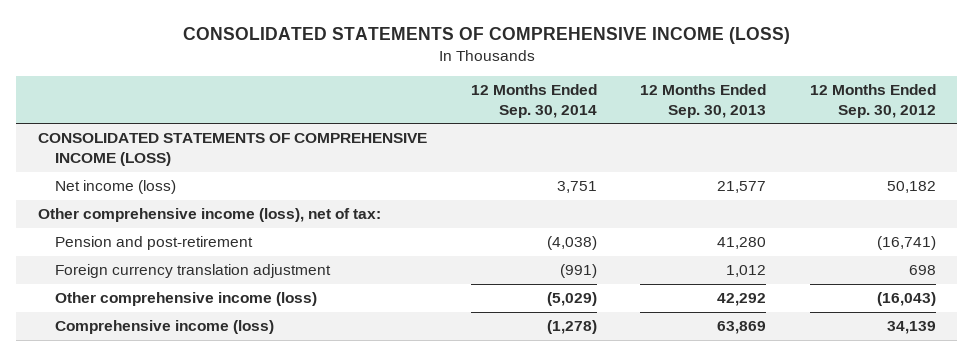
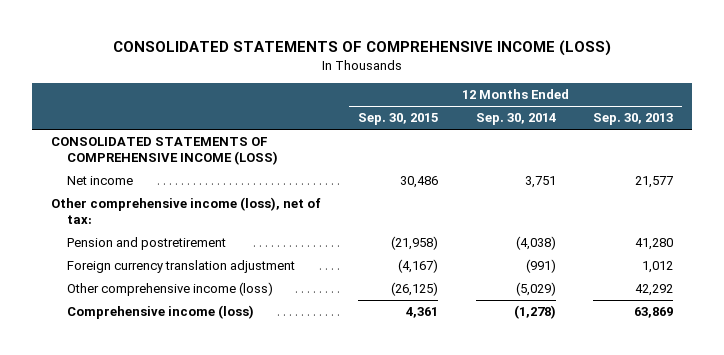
- | 12 Months Ended Sep. 30, 2014 | 12 Months Ended Sep. 30, 2013 | 12 Months Ended Sep. 30, 2012
+ | 12 Months Ended Sep. 30, 2015 | 12 Months Ended Sep. 30, 2014 | 12 Months Ended Sep. 30, 2013
- Net income (loss) | 3,751 | 21,577 | 50,182
+ Net income | 30,486 | 3,751 | 21,577
- Pension and post-retirement | (4,038) | 41,280 | (16,741)
+ Pension and postretirement | (21,958) | (4,038) | 41,280

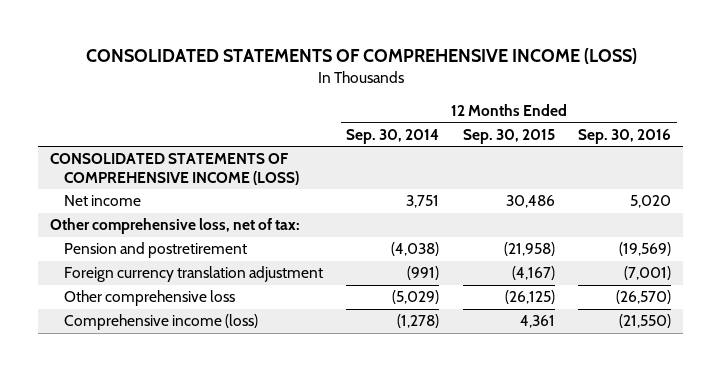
- | 12 Months Ended Sep. 30, 2015 | 12 Months Ended Sep. 30, 2014 | 12 Months Ended Sep. 30, 2013
+ | 12 Months Ended Sep. 30, 2014 | 12 Months Ended Sep. 30, 2015 | 12 Months Ended Sep. 30, 2016
- Other comprehensive income (loss), net of tax:
+ Other comprehensive loss, net of tax:
- Other comprehensive income (loss) | (26,125) | (5,029) | 42,292
+ Other comprehensive loss | (5,029) | (26,125) | (26,570)

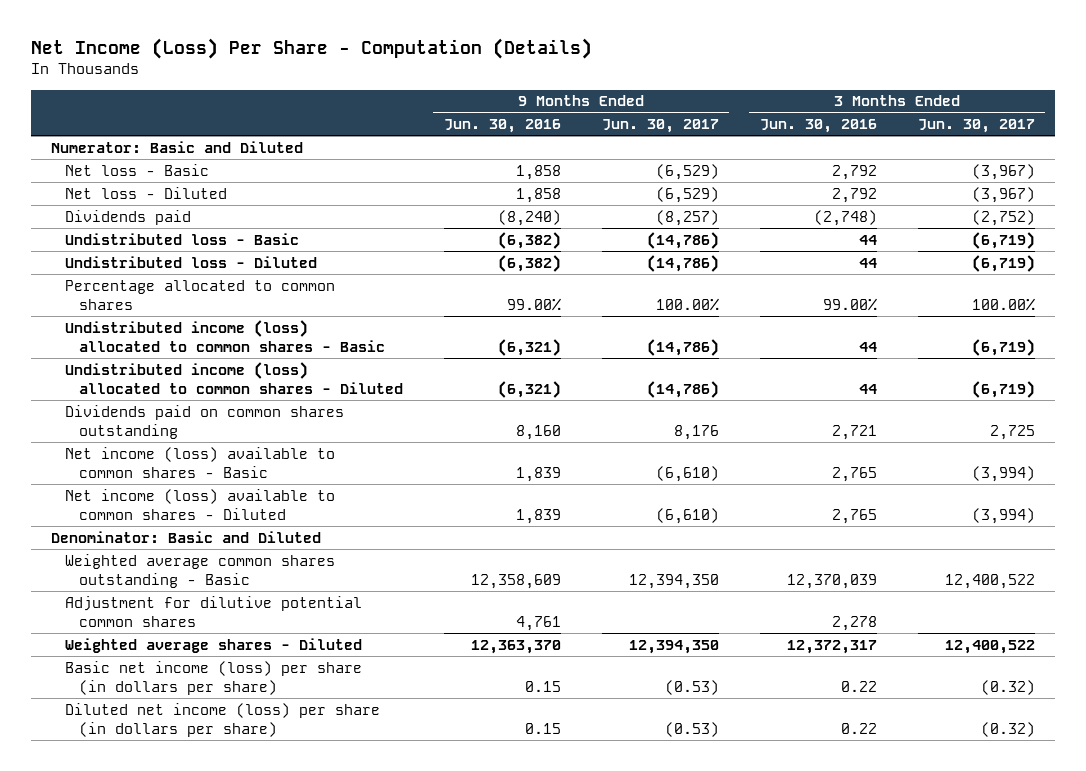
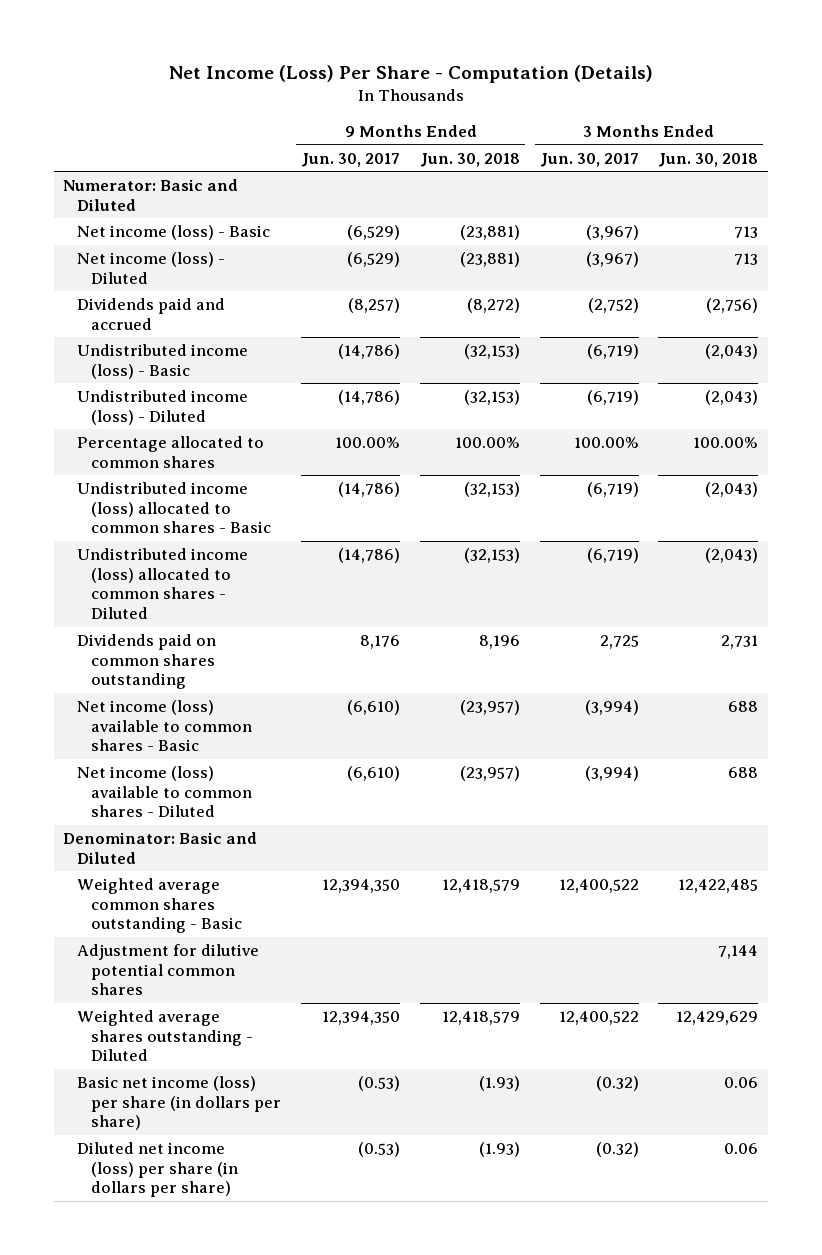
- | 9 Months Ended Jun. 30, 2016 | 9 Months Ended Jun. 30, 2017 | 3 Months Ended Jun. 30, 2016 | 3 Months Ended Jun. 30, 2017
+ | 9 Months Ended Jun. 30, 2017 | 9 Months Ended Jun. 30, 2018 | 3 Months Ended Jun. 30, 2017 | 3 Months Ended Jun. 30, 2018
- Net loss - Basic | 1,858 | (6,529) | 2,792 | (3,967)
- Net loss - Diluted | 1,858 | (6,529) | 2,792 | (3,967)
- Dividends paid | (8,240) | (8,257) | (2,748) | (2,752)
- Undistributed loss - Basic | (6,382) | (14,786) | 44 | (6,719)
- Undistributed loss - Diluted | (6,382) | (14,786) | 44 | (6,719)
+ Net income (loss) - Basic | (6,529) | (23,881) | (3,967) | 713
+ Net income (loss) - Diluted | (6,529) | (23,881) | (3,967) | 713
+ Dividends paid and accrued | (8,257) | (8,272) | (2,752) | (2,756)
+ Undistributed income (loss) - Basic | (14,786) | (32,153) | (6,719) | (2,043)
+ Undistributed income (loss) - Diluted | (14,786) | (32,153) | (6,719) | (2,043)
- Weighted average shares - Diluted | 12,363,370 | 12,394,350 | 12,372,317 | 12,400,522
+ Weighted average shares outstanding - Diluted | 12,394,350 | 12,418,579 | 12,400,522 | 12,429,629

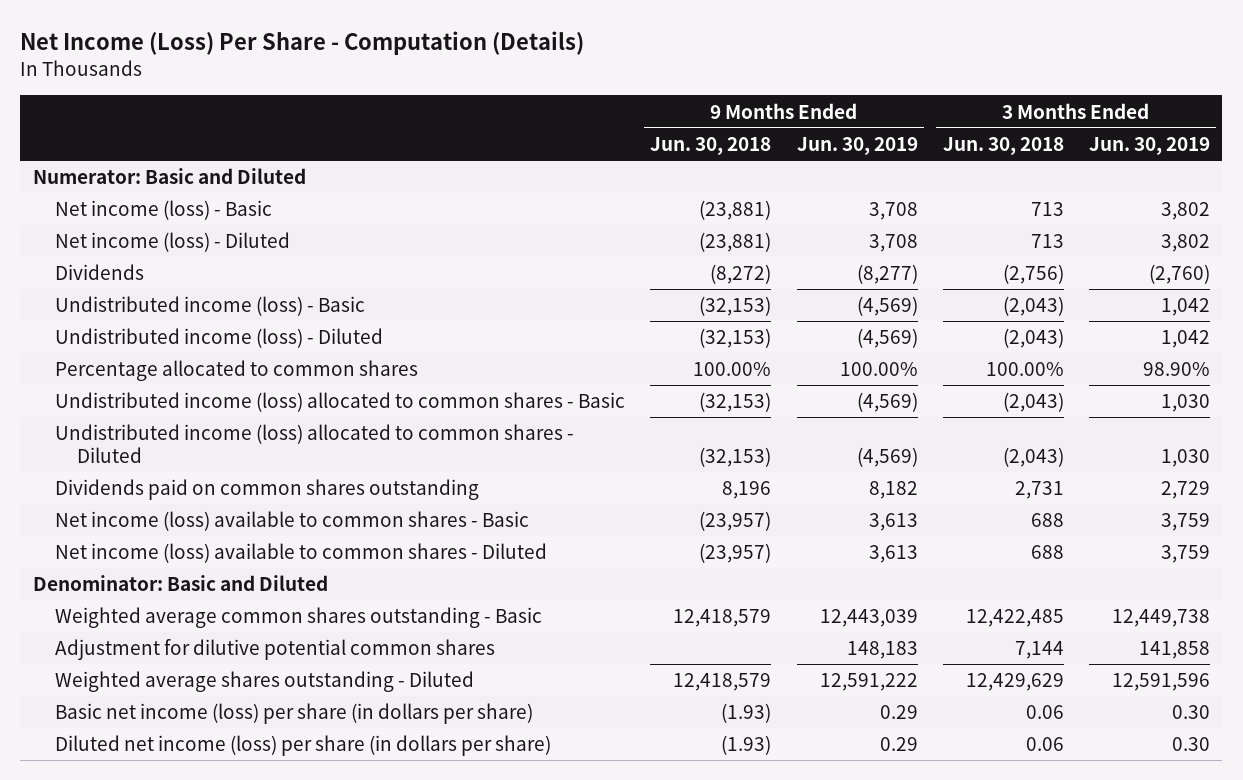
- | 9 Months Ended Jun. 30, 2017 | 9 Months Ended Jun. 30, 2018 | 3 Months Ended Jun. 30, 2017 | 3 Months Ended Jun. 30, 2018
+ | 9 Months Ended Jun. 30, 2018 | 9 Months Ended Jun. 30, 2019 | 3 Months Ended Jun. 30, 2018 | 3 Months Ended Jun. 30, 2019
- Dividends paid and accrued | (8,257) | (8,272) | (2,752) | (2,756)
+ Dividends | (8,272) | (8,277) | (2,756) | (2,760)

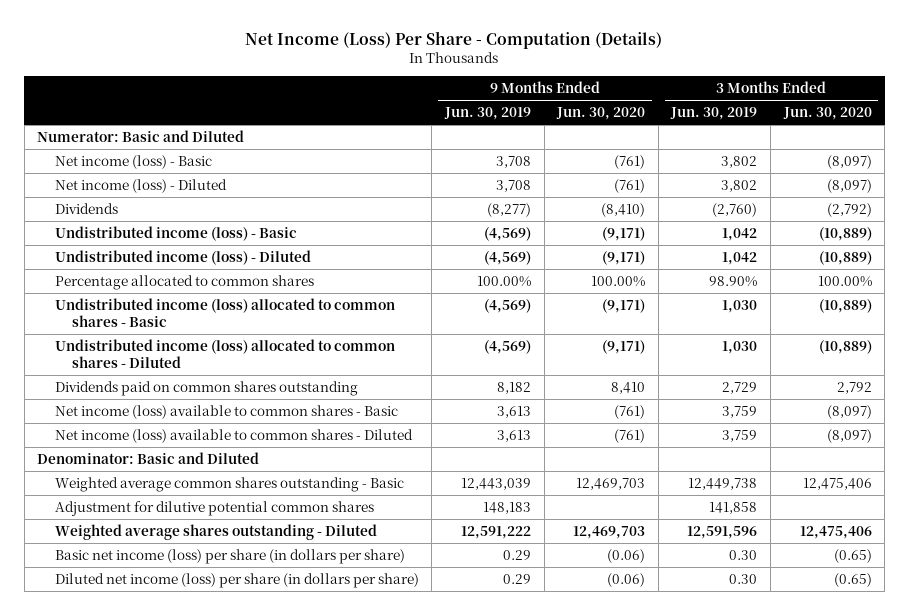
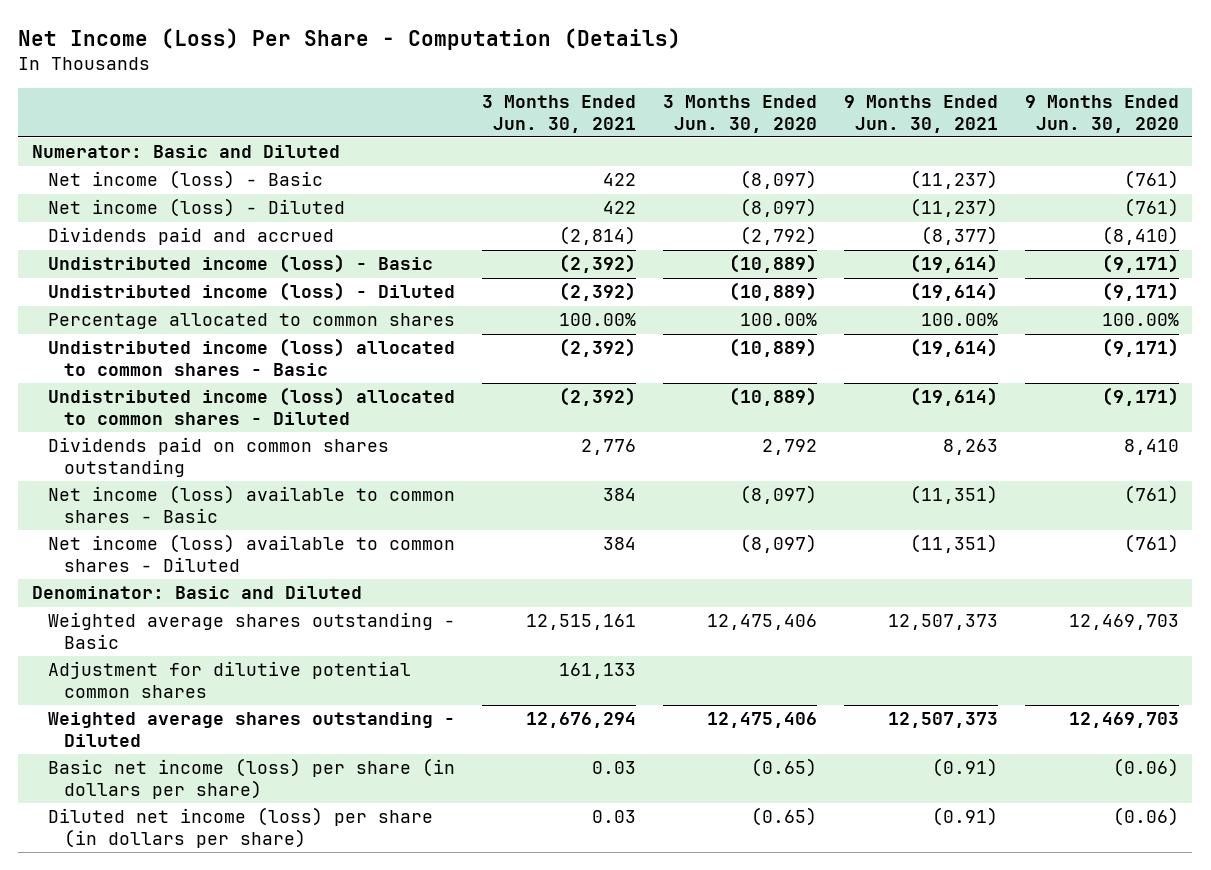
- | 9 Months Ended Jun. 30, 2019 | 9 Months Ended Jun. 30, 2020 | 3 Months Ended Jun. 30, 2019 | 3 Months Ended Jun. 30, 2020
+ | 3 Months Ended Jun. 30, 2021 | 3 Months Ended Jun. 30, 2020 | 9 Months Ended Jun. 30, 2021 | 9 Months Ended Jun. 30, 2020
- Dividends | (8,277) | (8,410) | (2,760) | (2,792)
+ Dividends paid and accrued | (2,814) | (2,792) | (8,377) | (8,410)
- Weighted average common shares outstanding - Basic | 12,443,039 | 12,469,703 | 12,449,738 | 12,475,406
+ Weighted average shares outstanding - Basic | 12,515,161 | 12,475,406 | 12,507,373 | 12,469,703

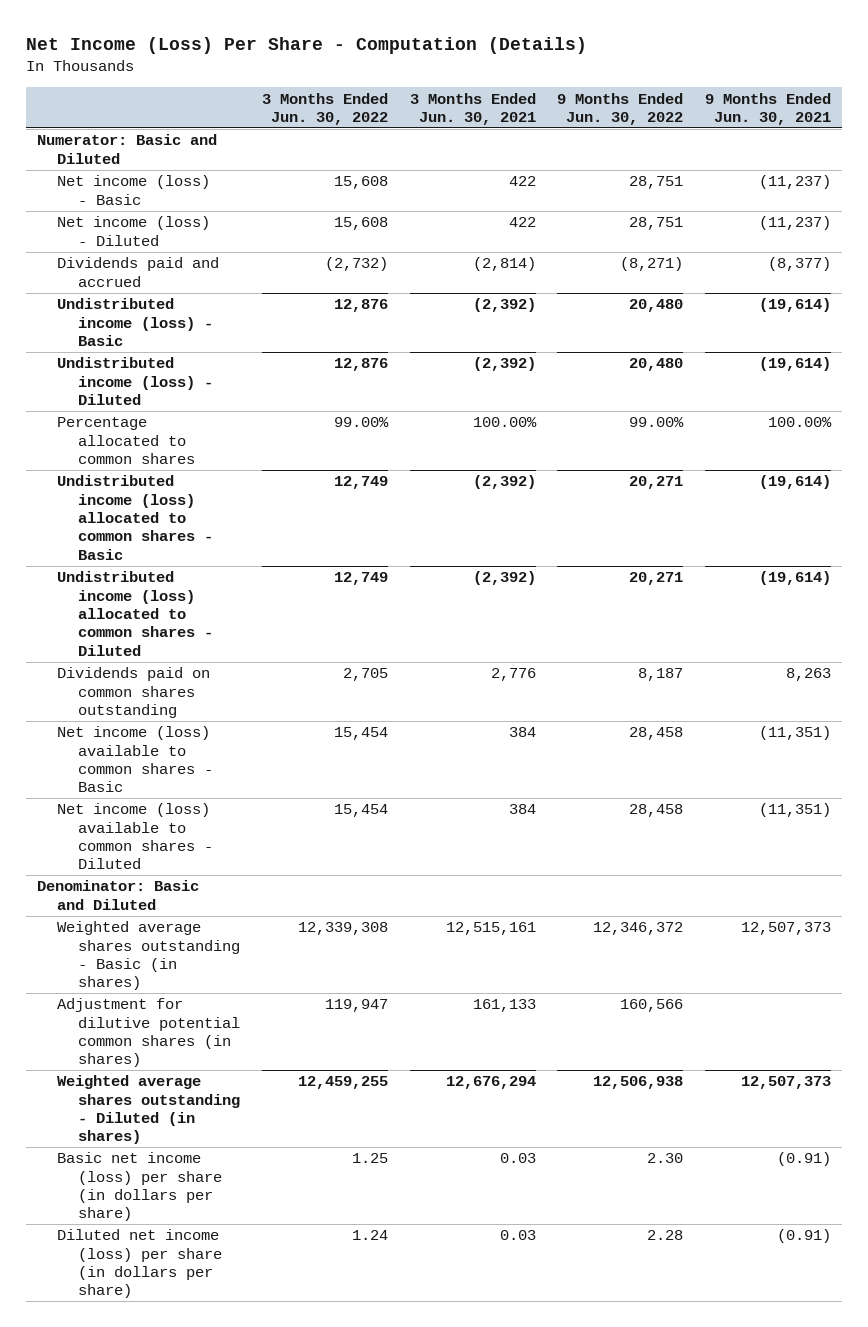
- | 3 Months Ended Jun. 30, 2021 | 3 Months Ended Jun. 30, 2020 | 9 Months Ended Jun. 30, 2021 | 9 Months Ended Jun. 30, 2020
+ | 3 Months Ended Jun. 30, 2022 | 3 Months Ended Jun. 30, 2021 | 9 Months Ended Jun. 30, 2022 | 9 Months Ended Jun. 30, 2021
- Weighted average shares outstanding - Basic | 12,515,161 | 12,475,406 | 12,507,373 | 12,469,703
- Adjustment for dilutive potential common shares | 161,133 | | |
- Weighted average shares outstanding - Diluted | 12,676,294 | 12,475,406 | 12,507,373 | 12,469,703
+ Weighted average shares outstanding - Basic (in shares) | 12,339,308 | 12,515,161 | 12,346,372 | 12,507,373
+ Adjustment for dilutive potential common shares (in shares) | 119,947 | 161,133 | 160,566 |
+ Weighted average shares outstanding - Diluted (in shares) | 12,459,255 | 12,676,294 | 12,506,938 | 12,507,373

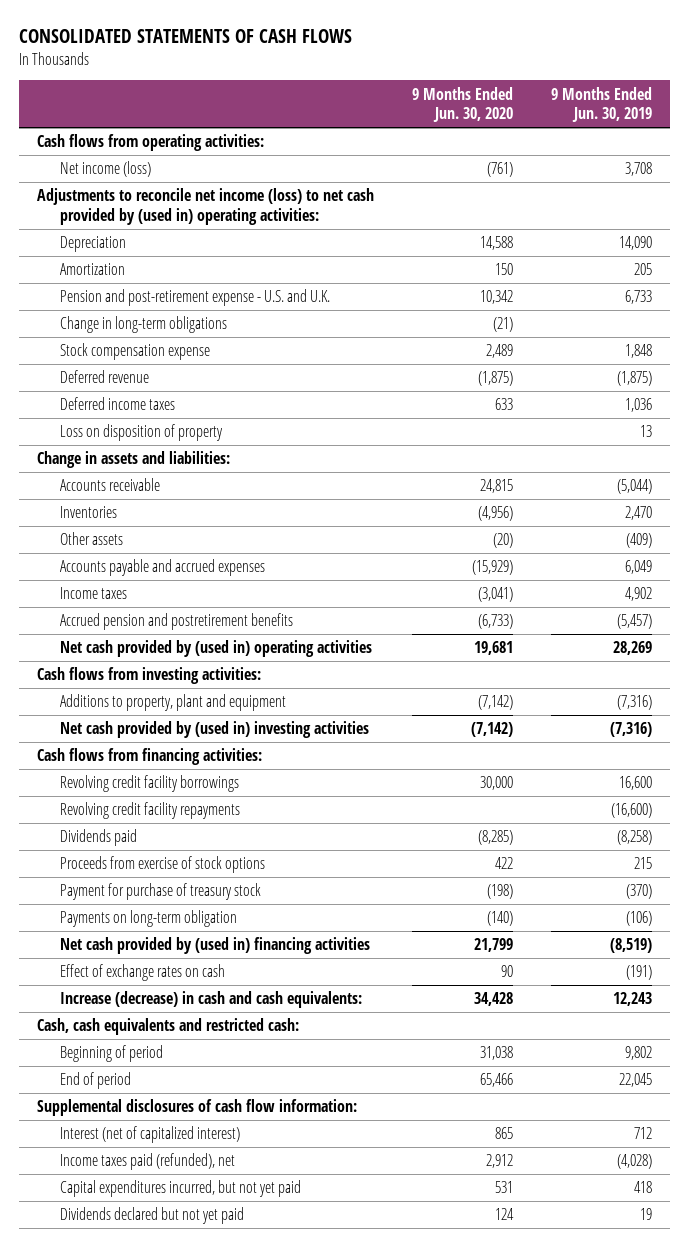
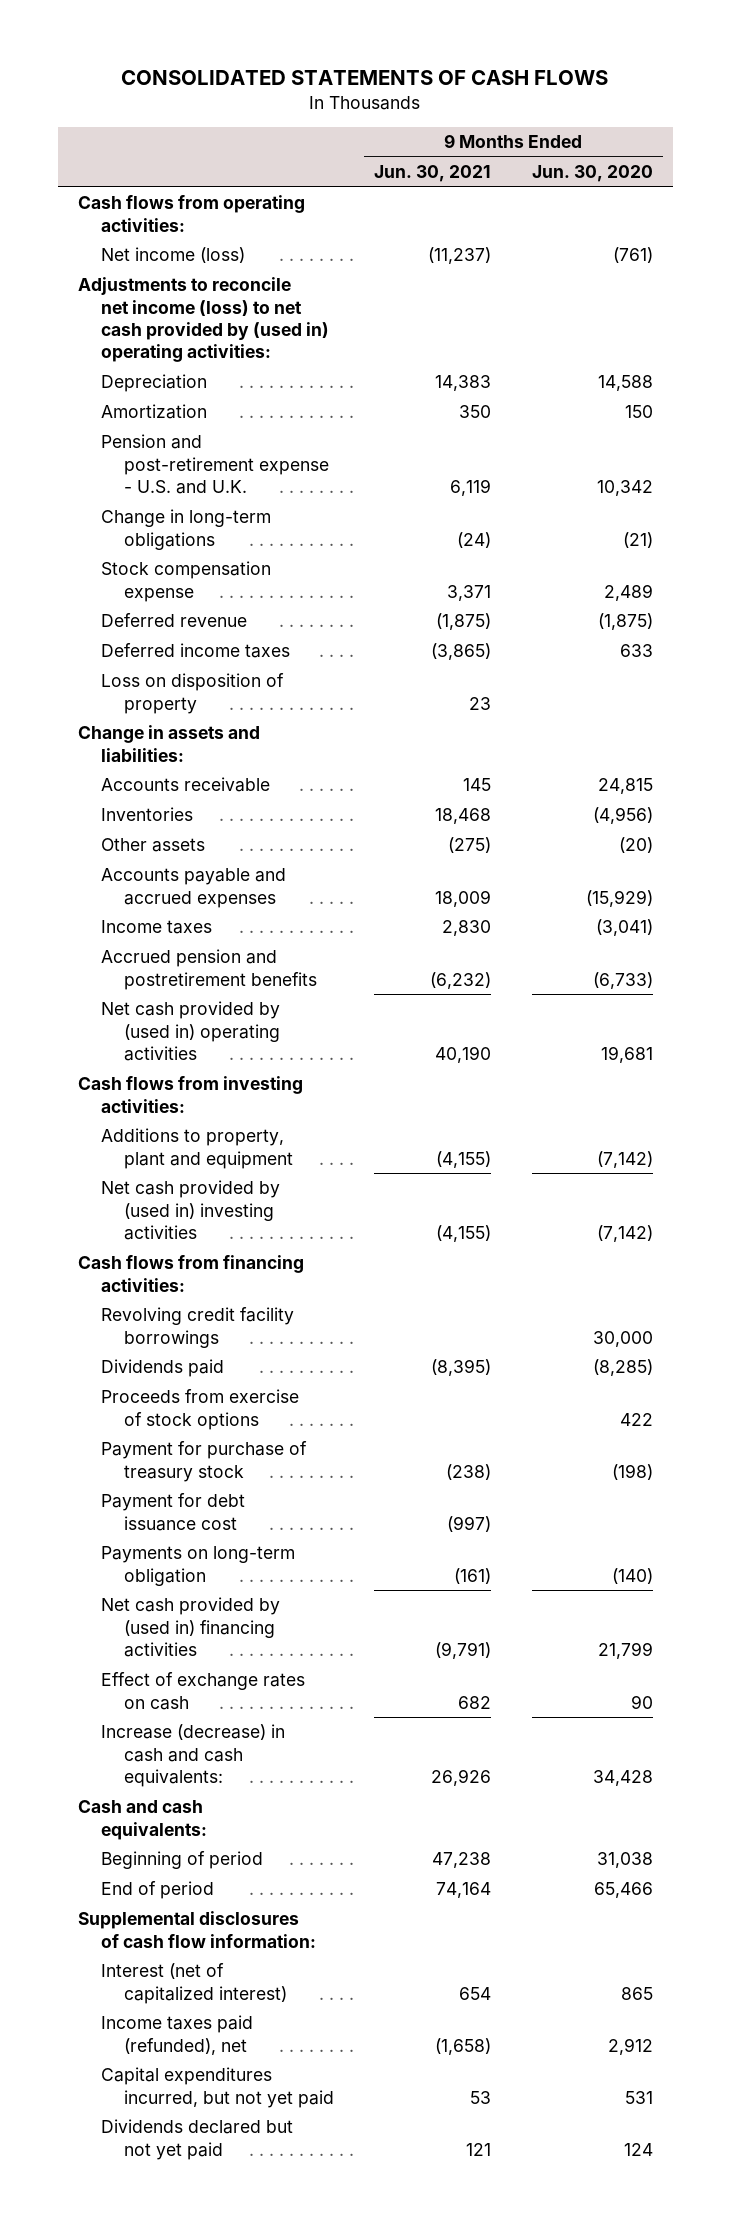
- | 9 Months Ended Jun. 30, 2020 | 9 Months Ended Jun. 30, 2019
+ | 9 Months Ended Jun. 30, 2021 | 9 Months Ended Jun. 30, 2020
- Revolving credit facility repayments | | (16,600)
+ Payment for debt issuance cost | (997) |
- Cash, cash equivalents and restricted cash:
+ Cash and cash equivalents:

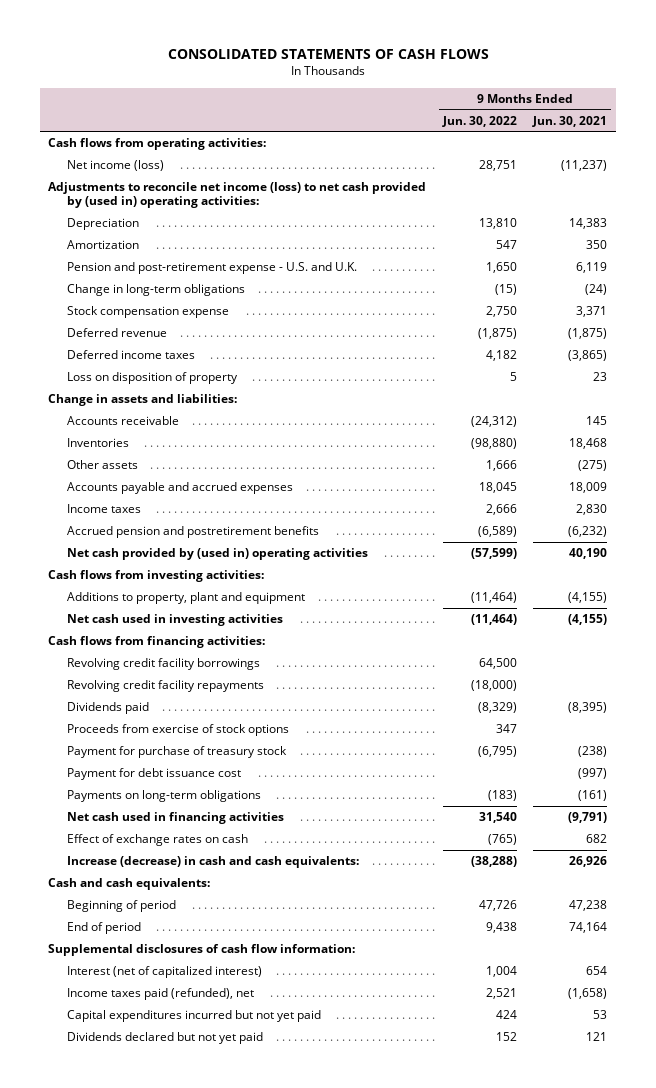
- | 9 Months Ended Jun. 30, 2021 | 9 Months Ended Jun. 30, 2020
+ | 9 Months Ended Jun. 30, 2022 | 9 Months Ended Jun. 30, 2021
- Net cash provided by (used in) investing activities | (4,155) | (7,142)
+ Net cash used in investing activities | (11,464) | (4,155)
+ Revolving credit facility repayments | (18,000) |
- Payments on long-term obligation | (161) | (140)
- Net cash provided by (used in) financing activities | (9,791) | 21,799
+ Payments on long-term obligations | (183) | (161)
+ Net cash used in financing activities | 31,540 | (9,791)
- Capital expenditures incurred, but not yet paid | 53 | 531
+ Capital expenditures incurred but not yet paid | 424 | 53

